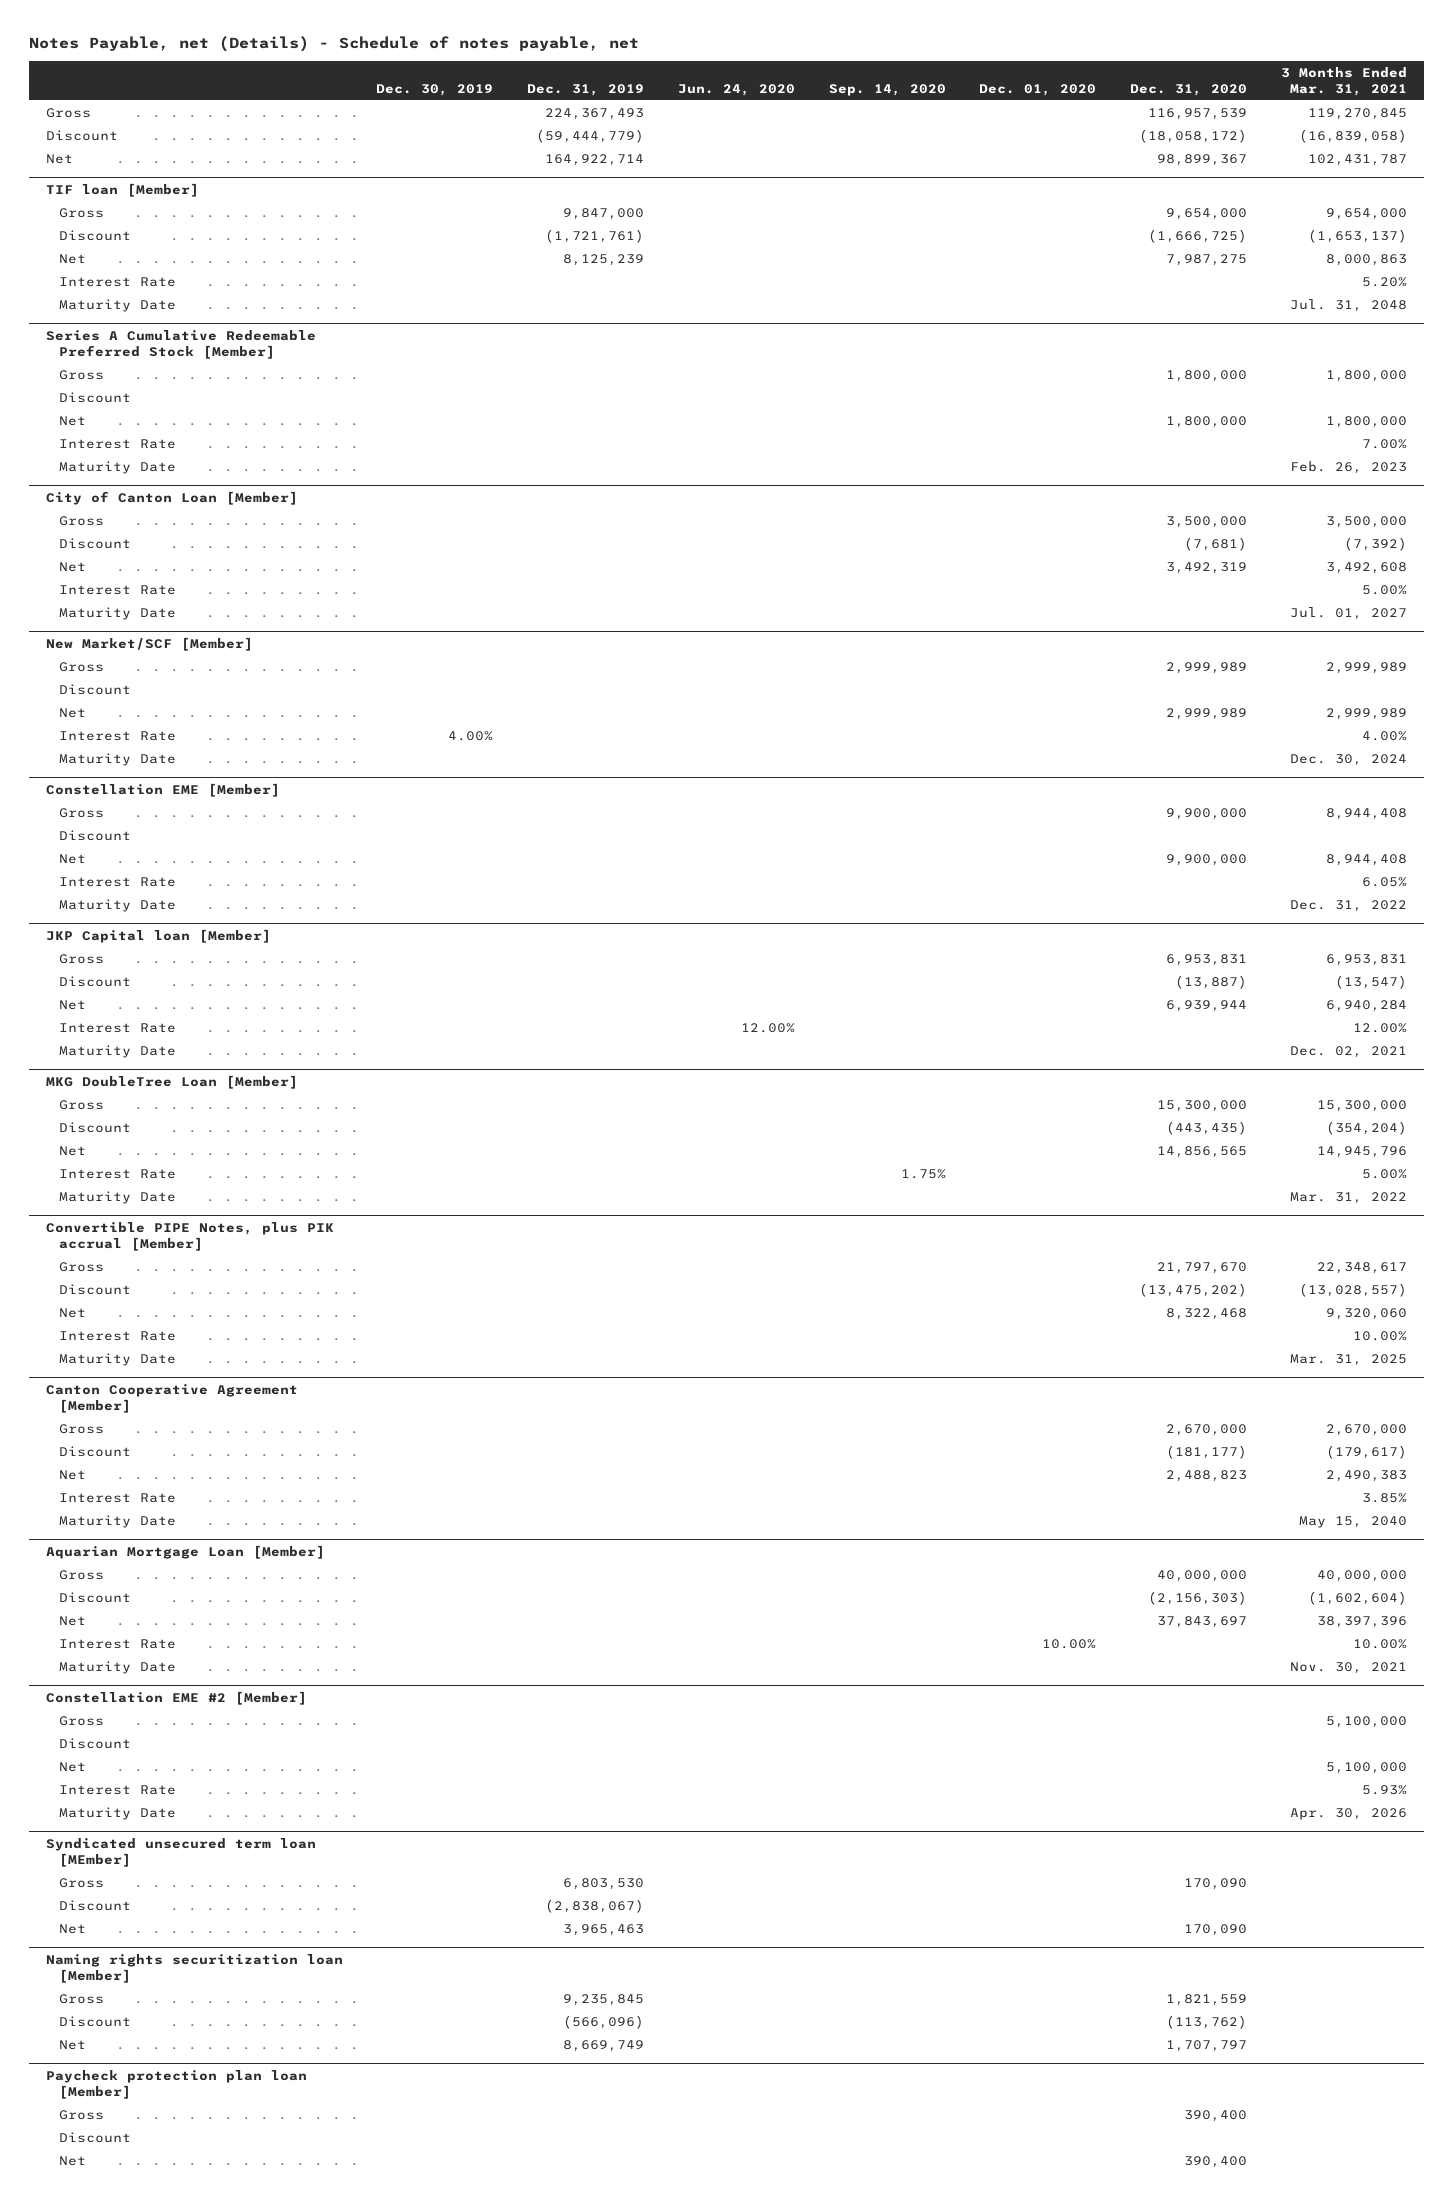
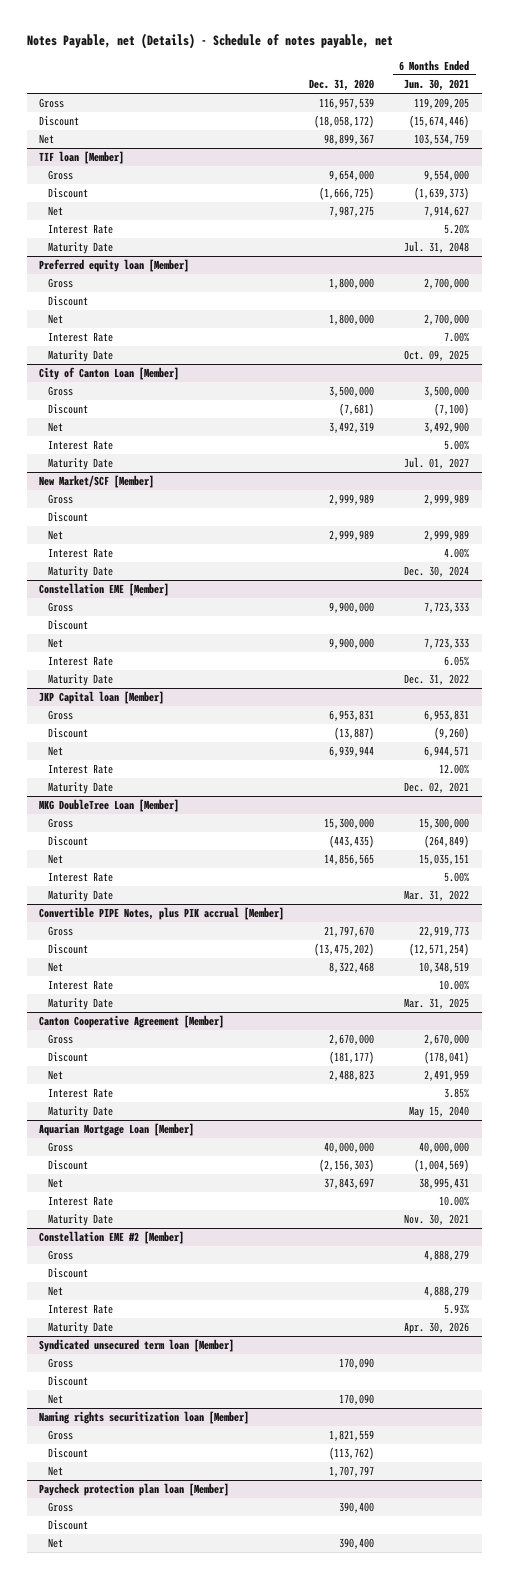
- | Dec. 30, 2019 | Dec. 31, 2019 | Jun. 24, 2020 | Sep. 14, 2020 | Dec. 01, 2020 | Dec. 31, 2020 | 3 Months Ended Mar. 31, 2021
+ | Dec. 31, 2020 | 6 Months Ended Jun. 30, 2021
- Series A Cumulative Redeemable Preferred Stock [Member]
+ Preferred equity loan [Member]
- Syndicated unsecured term loan [MEmber]
+ Syndicated unsecured term loan [Member]

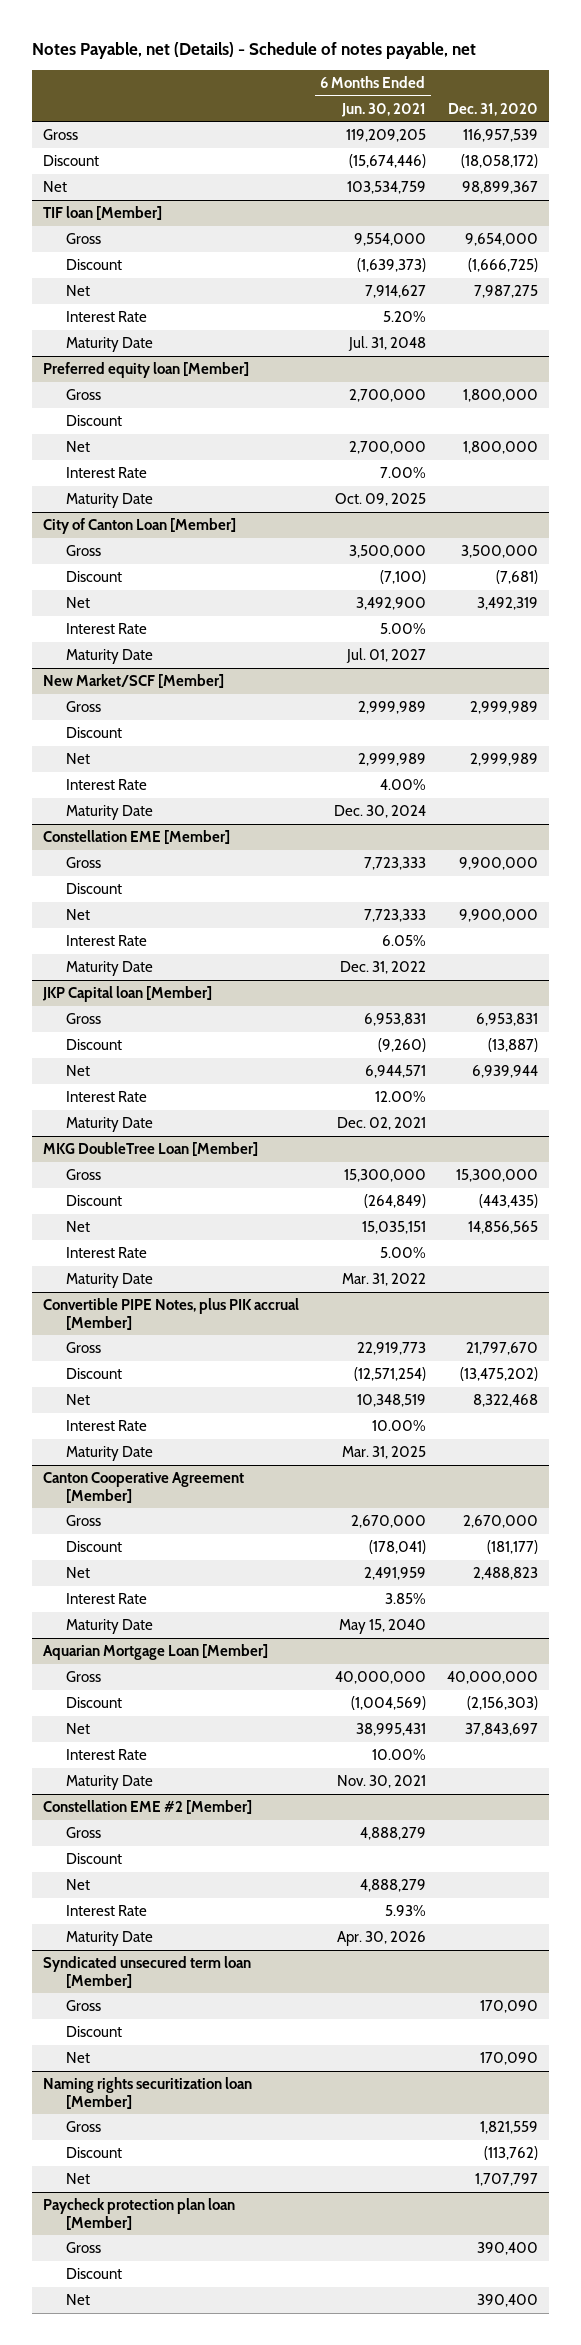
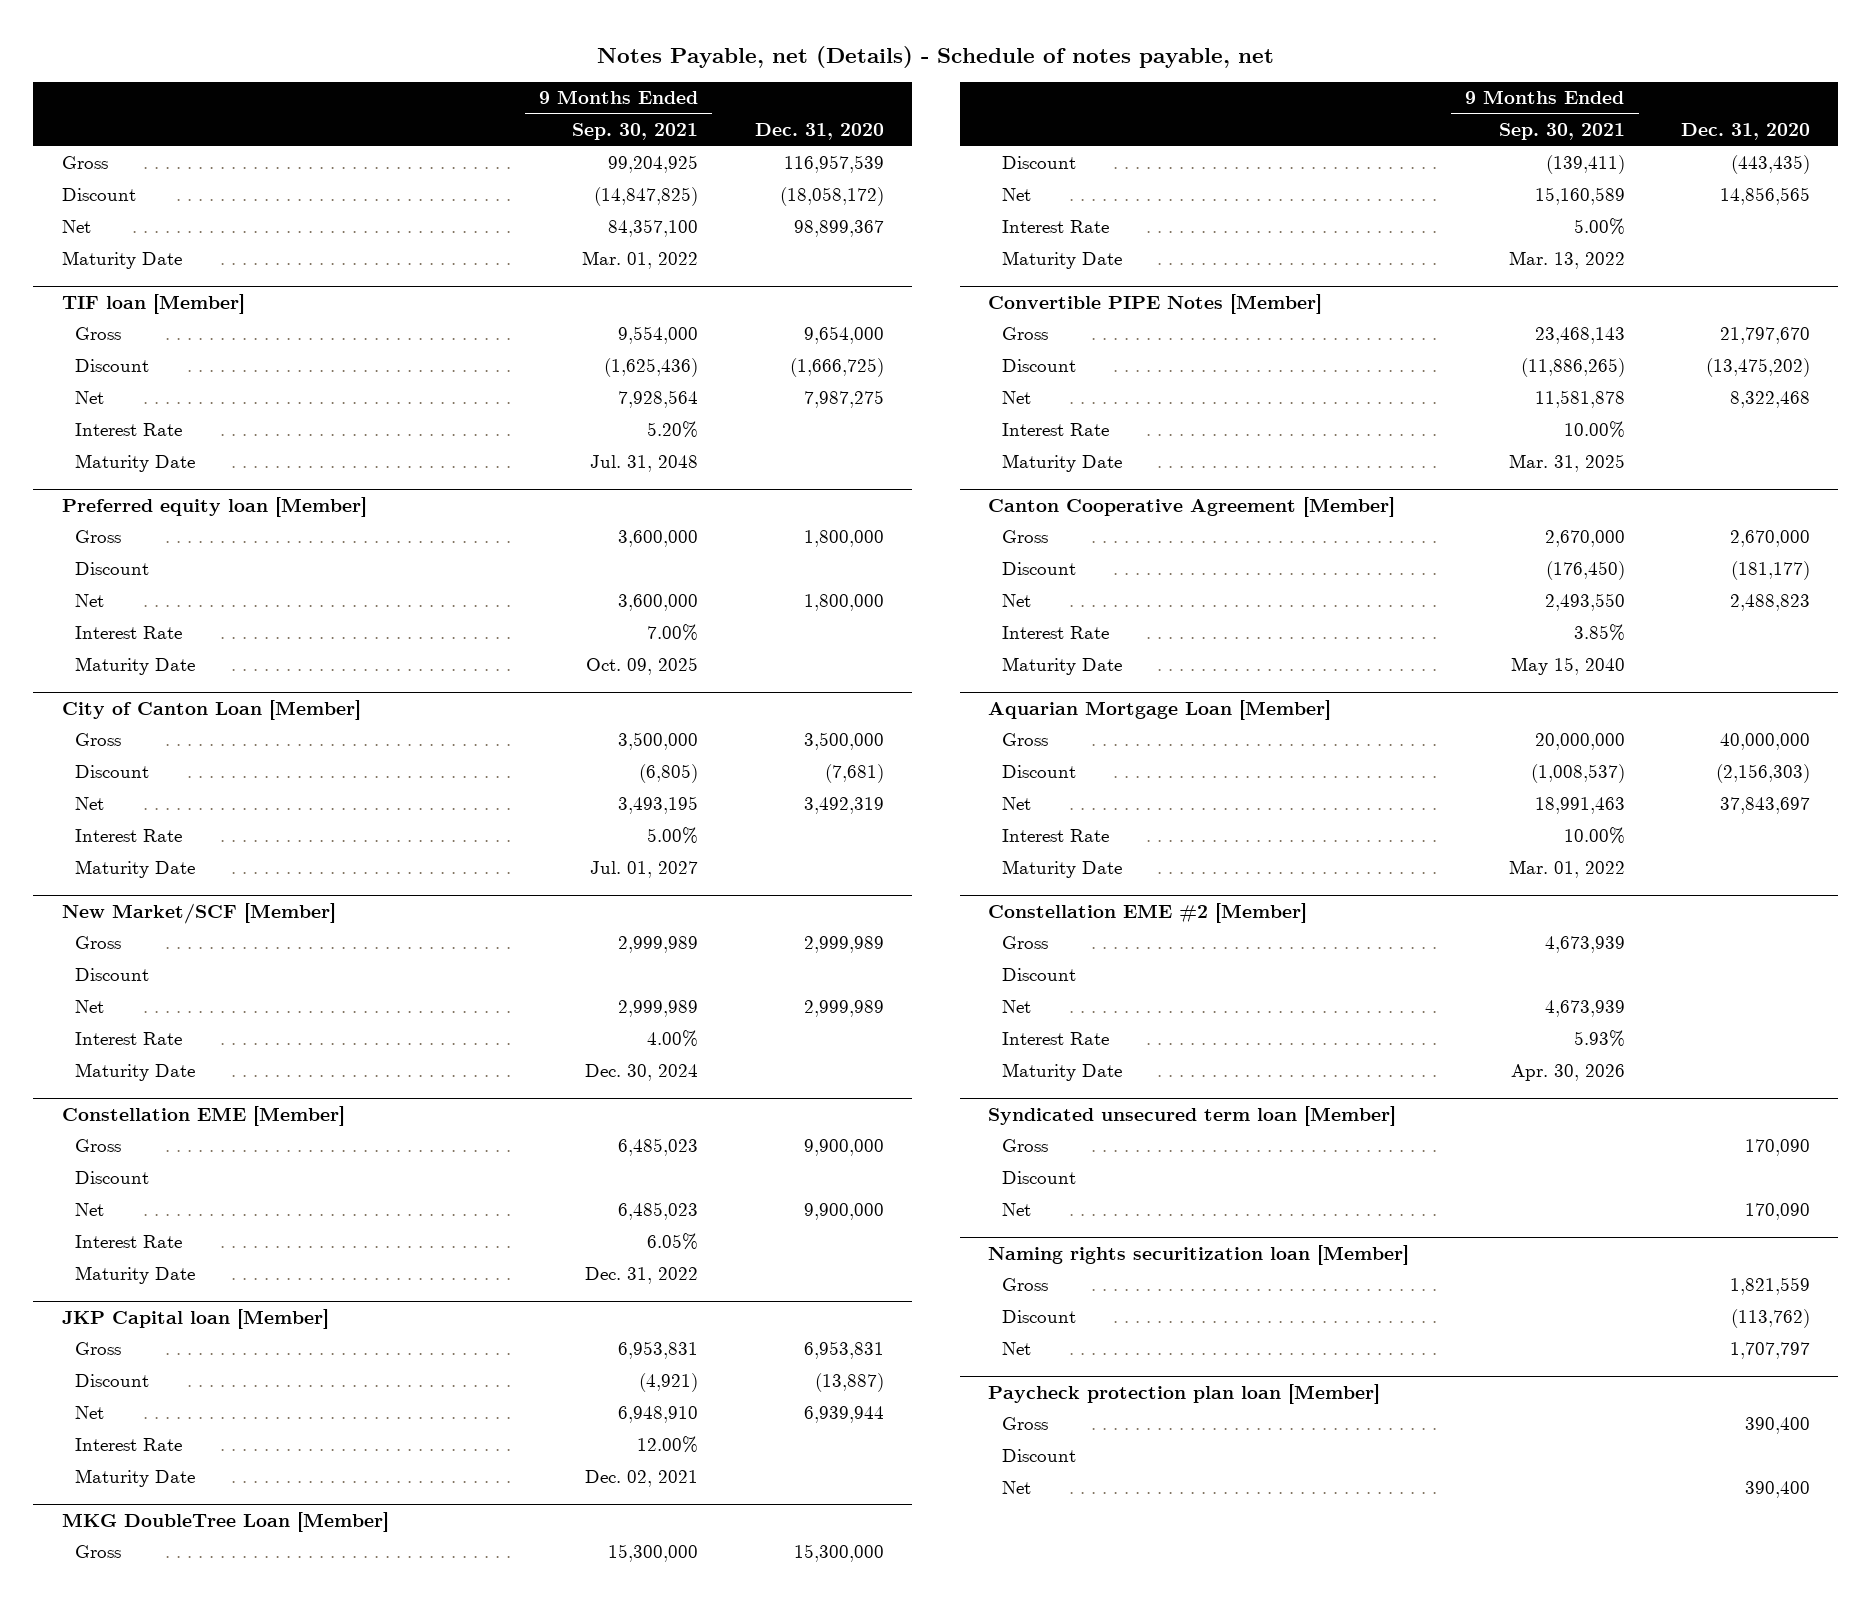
- | 6 Months Ended Jun. 30, 2021 | Dec. 31, 2020
+ | 9 Months Ended Sep. 30, 2021 | Dec. 31, 2020
+ Maturity Date | Mar. 01, 2022 |
- Convertible PIPE Notes, plus PIK accrual [Member]
+ Convertible PIPE Notes [Member]

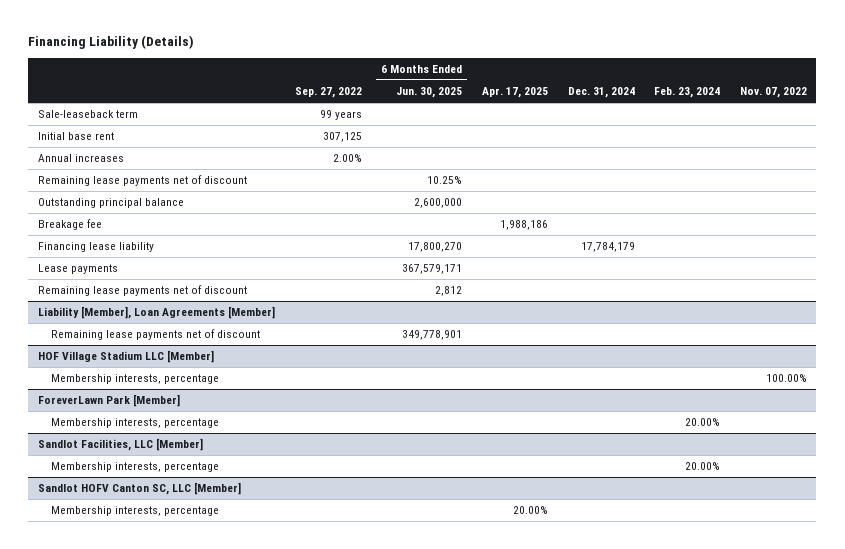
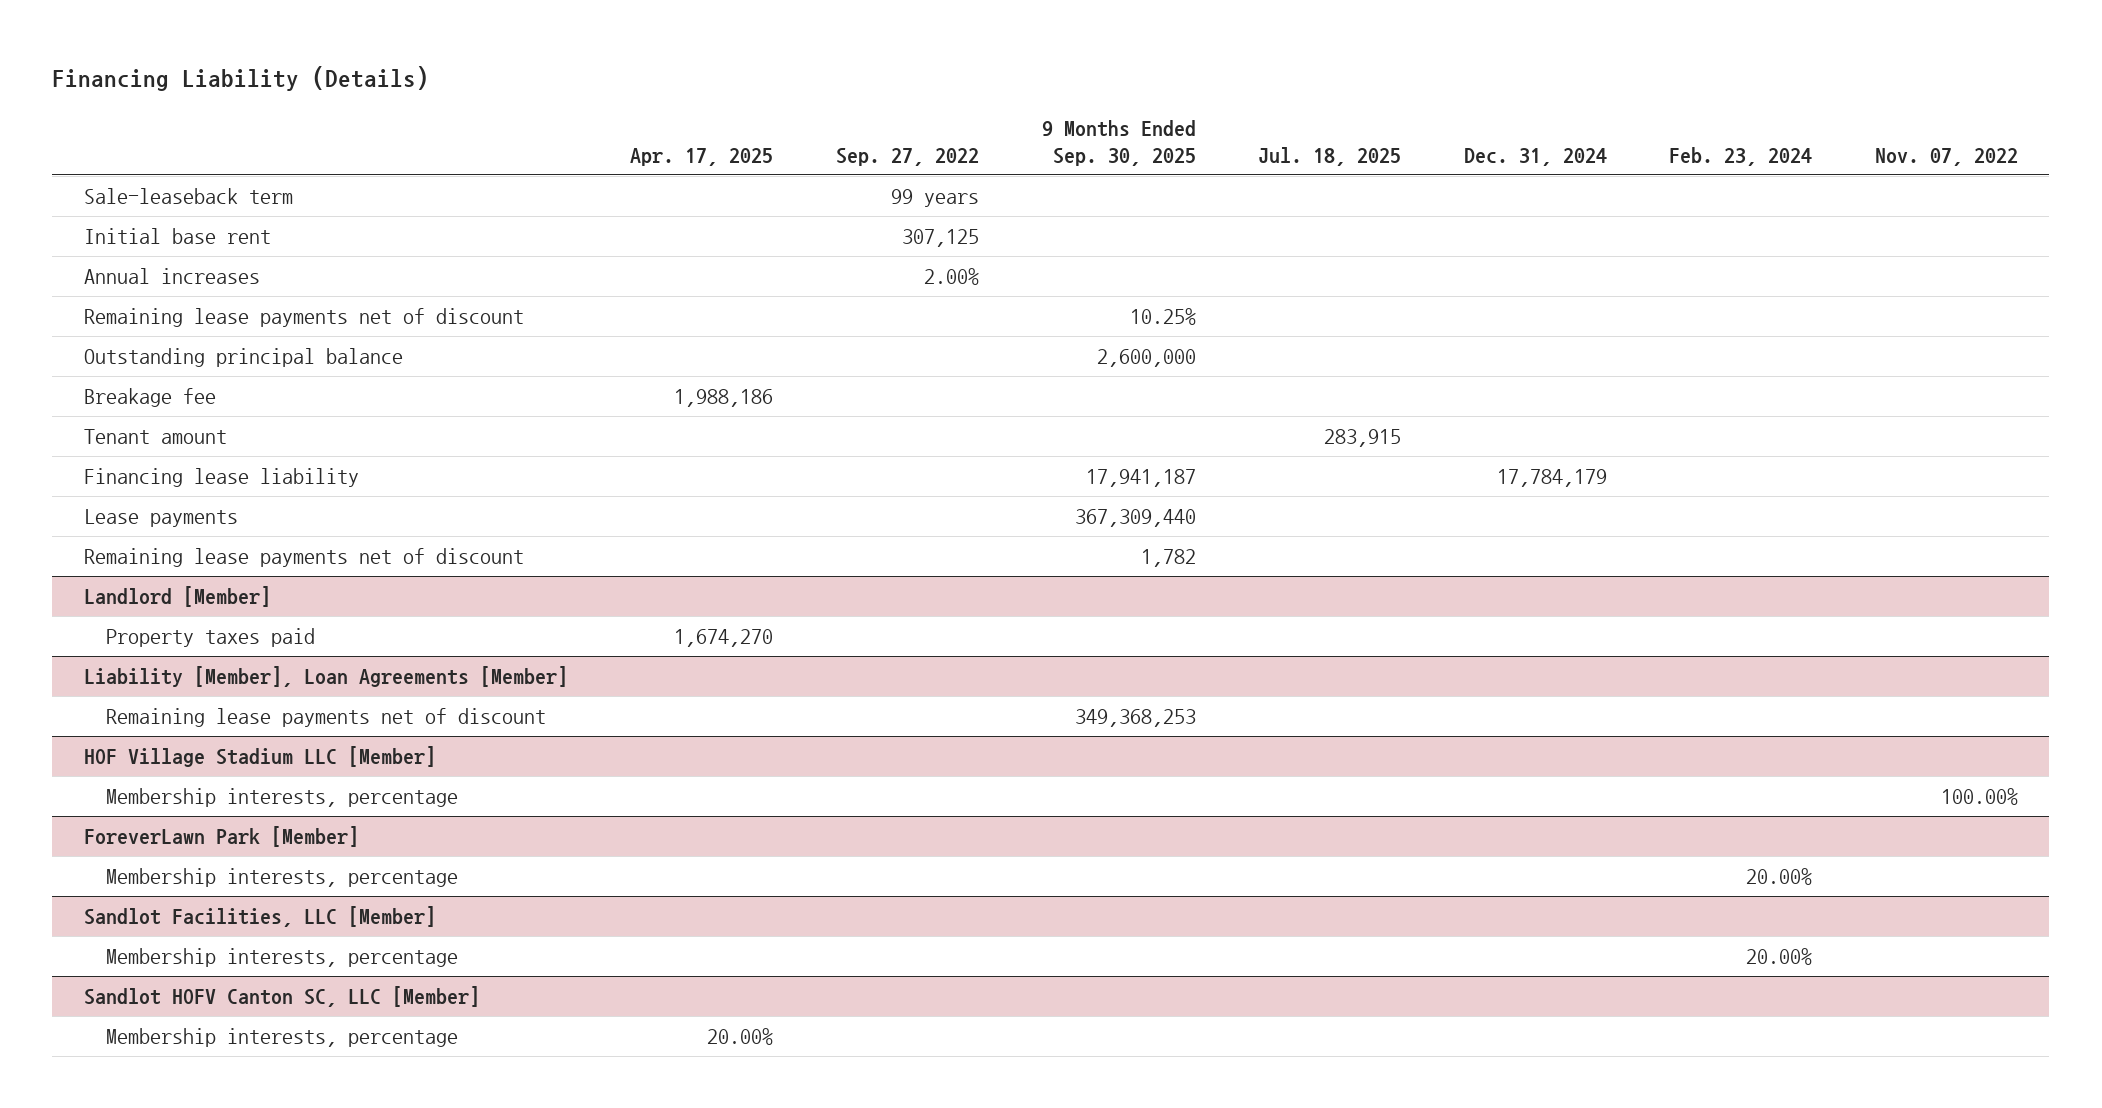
- | Sep. 27, 2022 | 6 Months Ended Jun. 30, 2025 | Apr. 17, 2025 | Dec. 31, 2024 | Feb. 23, 2024 | Nov. 07, 2022
+ | Apr. 17, 2025 | Sep. 27, 2022 | 9 Months Ended Sep. 30, 2025 | Jul. 18, 2025 | Dec. 31, 2024 | Feb. 23, 2024 | Nov. 07, 2022
+ Tenant amount | | | | 283,915 | | |
+ Landlord [Member]
+ Property taxes paid | 1,674,270 | | | | | |

